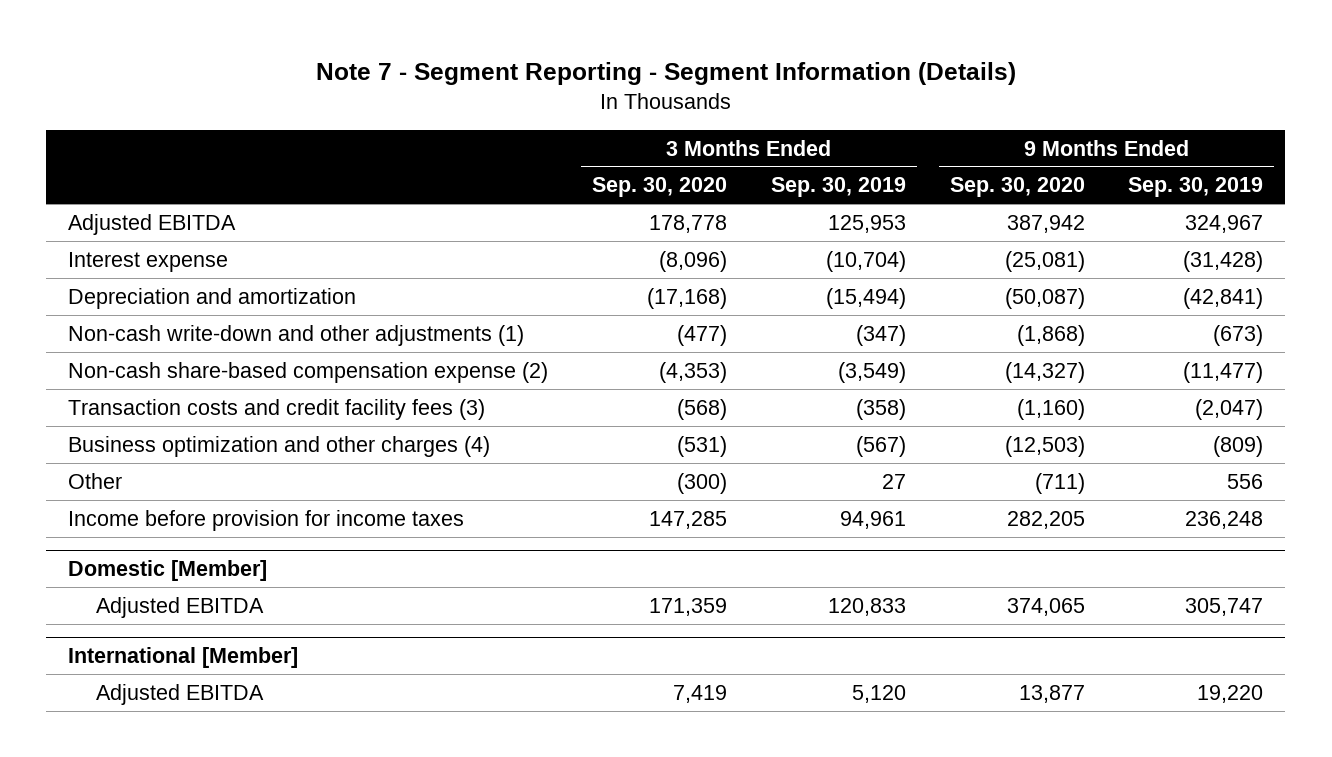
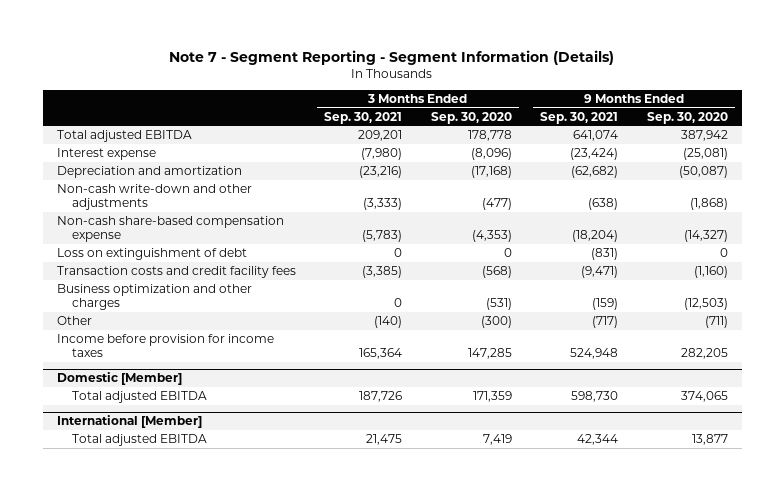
- | 3 Months Ended Sep. 30, 2020 | 3 Months Ended Sep. 30, 2019 | 9 Months Ended Sep. 30, 2020 | 9 Months Ended Sep. 30, 2019
+ | 3 Months Ended Sep. 30, 2021 | 3 Months Ended Sep. 30, 2020 | 9 Months Ended Sep. 30, 2021 | 9 Months Ended Sep. 30, 2020
- Adjusted EBITDA | 178,778 | 125,953 | 387,942 | 324,967
+ Total adjusted EBITDA | 209,201 | 178,778 | 641,074 | 387,942
- Non-cash write-down and other adjustments (1) | (477) | (347) | (1,868) | (673)
- Non-cash share-based compensation expense (2) | (4,353) | (3,549) | (14,327) | (11,477)
- Transaction costs and credit facility fees (3) | (568) | (358) | (1,160) | (2,047)
- Business optimization and other charges (4) | (531) | (567) | (12,503) | (809)
+ Non-cash write-down and other adjustments | (3,333) | (477) | (638) | (1,868)
+ Non-cash share-based compensation expense | (5,783) | (4,353) | (18,204) | (14,327)
+ Loss on extinguishment of debt | 0 | 0 | (831) | 0
+ Transaction costs and credit facility fees | (3,385) | (568) | (9,471) | (1,160)
+ Business optimization and other charges | 0 | (531) | (159) | (12,503)
@ Domestic [Member]
- Adjusted EBITDA | 171,359 | 120,833 | 374,065 | 305,747
+ Total adjusted EBITDA | 187,726 | 171,359 | 598,730 | 374,065
@ International [Member]
- Adjusted EBITDA | 7,419 | 5,120 | 13,877 | 19,220
+ Total adjusted EBITDA | 21,475 | 7,419 | 42,344 | 13,877

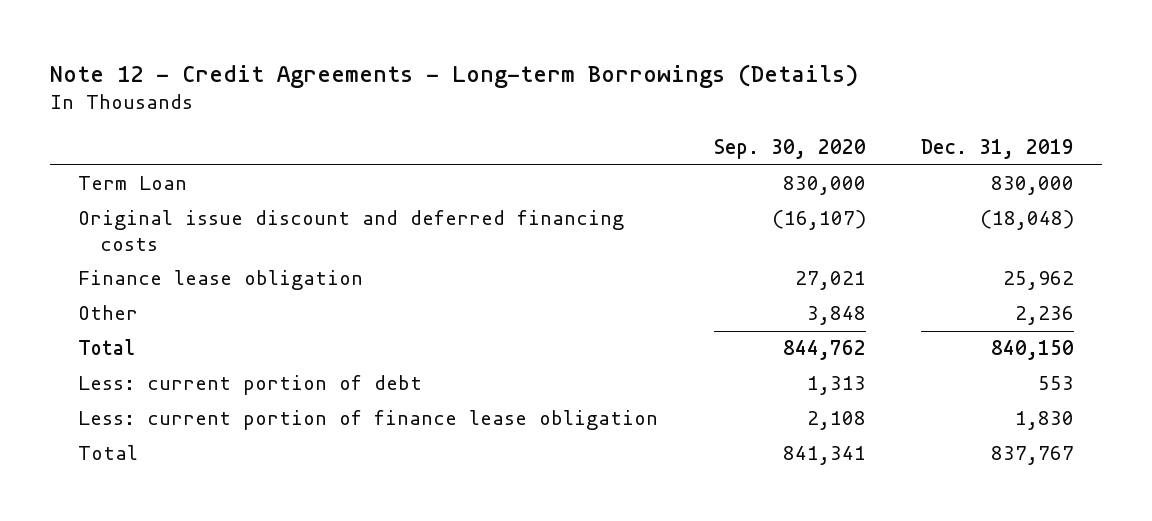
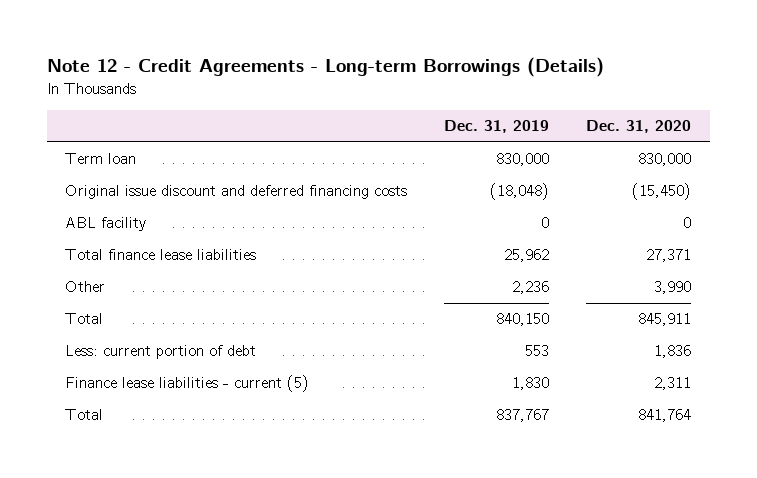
- | Sep. 30, 2020 | Dec. 31, 2019
+ | Dec. 31, 2019 | Dec. 31, 2020
- Term Loan | 830,000 | 830,000
+ Term loan | 830,000 | 830,000
- Finance lease obligation | 27,021 | 25,962
+ ABL facility | 0 | 0
+ Total finance lease liabilities | 25,962 | 27,371
- Less: current portion of finance lease obligation | 2,108 | 1,830
+ Finance lease liabilities - current (5) | 1,830 | 2,311

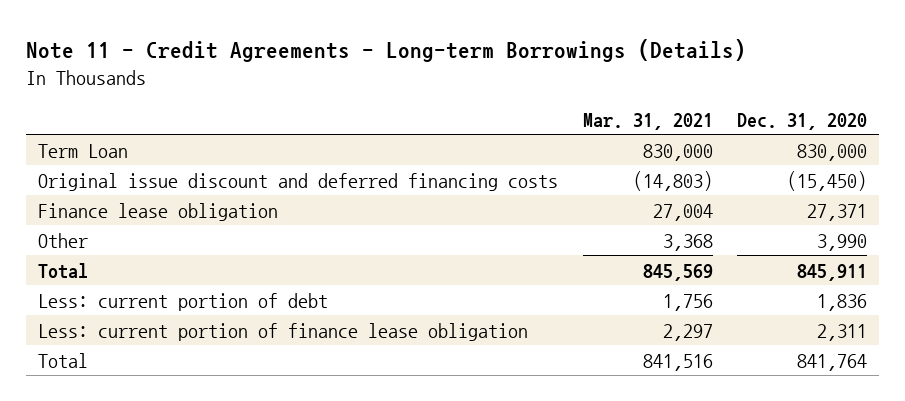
- Note 12 - Credit Agreements - Long-term Borrowings (Details)
+ Note 11 - Credit Agreements - Long-term Borrowings (Details)
- | Dec. 31, 2019 | Dec. 31, 2020
+ | Mar. 31, 2021 | Dec. 31, 2020
- Term loan | 830,000 | 830,000
+ Term Loan | 830,000 | 830,000
- ABL facility | 0 | 0
- Total finance lease liabilities | 25,962 | 27,371
+ Finance lease obligation | 27,004 | 27,371
- Finance lease liabilities - current (5) | 1,830 | 2,311
+ Less: current portion of finance lease obligation | 2,297 | 2,311

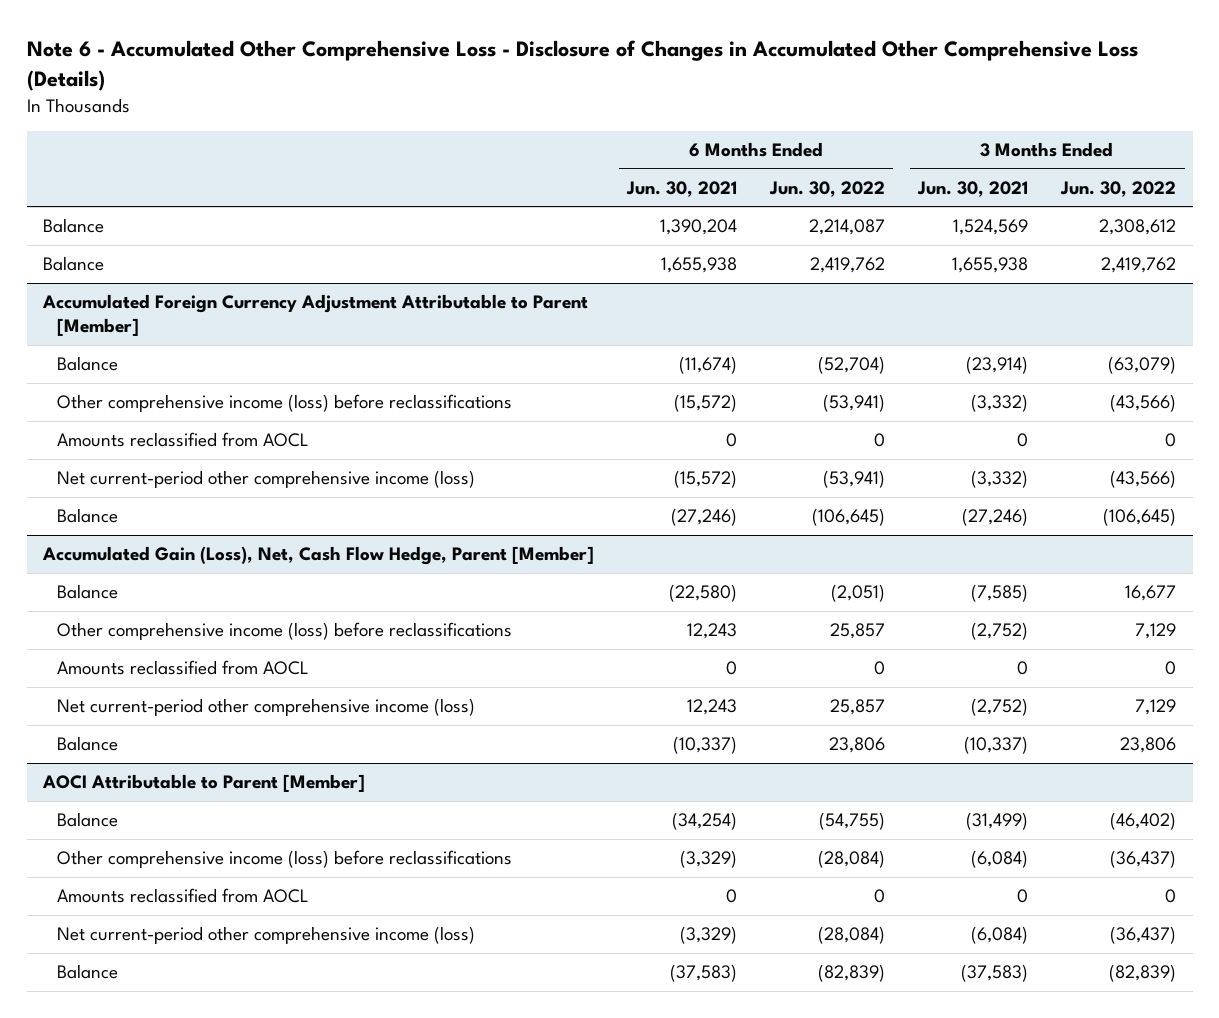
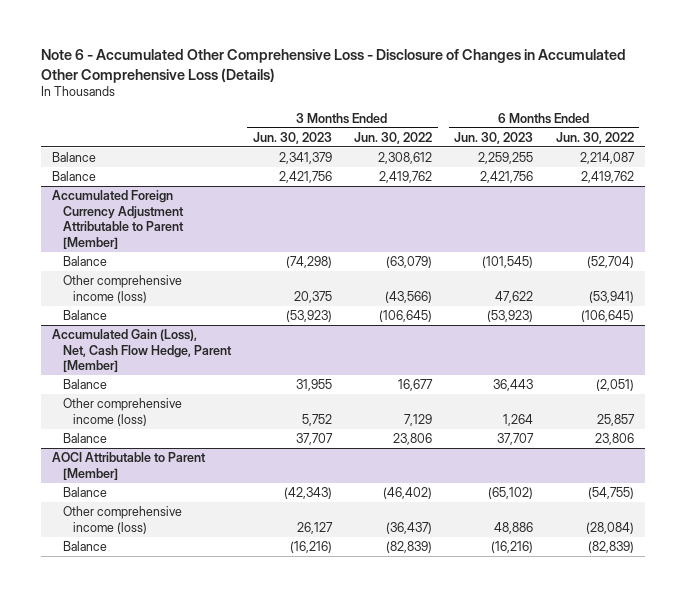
- | 6 Months Ended Jun. 30, 2021 | 6 Months Ended Jun. 30, 2022 | 3 Months Ended Jun. 30, 2021 | 3 Months Ended Jun. 30, 2022
+ | 3 Months Ended Jun. 30, 2023 | 3 Months Ended Jun. 30, 2022 | 6 Months Ended Jun. 30, 2023 | 6 Months Ended Jun. 30, 2022
@ Accumulated Foreign Currency Adjustment Attributable to Parent [Member]
- Other comprehensive income (loss) before reclassifications | (15,572) | (53,941) | (3,332) | (43,566)
- Amounts reclassified from AOCL | 0 | 0 | 0 | 0
- Net current-period other comprehensive income (loss) | (15,572) | (53,941) | (3,332) | (43,566)
+ Other comprehensive income (loss) | 20,375 | (43,566) | 47,622 | (53,941)
@ Accumulated Gain (Loss), Net, Cash Flow Hedge, Parent [Member]
- Other comprehensive income (loss) before reclassifications | 12,243 | 25,857 | (2,752) | 7,129
- Amounts reclassified from AOCL | 0 | 0 | 0 | 0
- Net current-period other comprehensive income (loss) | 12,243 | 25,857 | (2,752) | 7,129
+ Other comprehensive income (loss) | 5,752 | 7,129 | 1,264 | 25,857
@ AOCI Attributable to Parent [Member]
- Other comprehensive income (loss) before reclassifications | (3,329) | (28,084) | (6,084) | (36,437)
- Amounts reclassified from AOCL | 0 | 0 | 0 | 0
- Net current-period other comprehensive income (loss) | (3,329) | (28,084) | (6,084) | (36,437)
+ Other comprehensive income (loss) | 26,127 | (36,437) | 48,886 | (28,084)

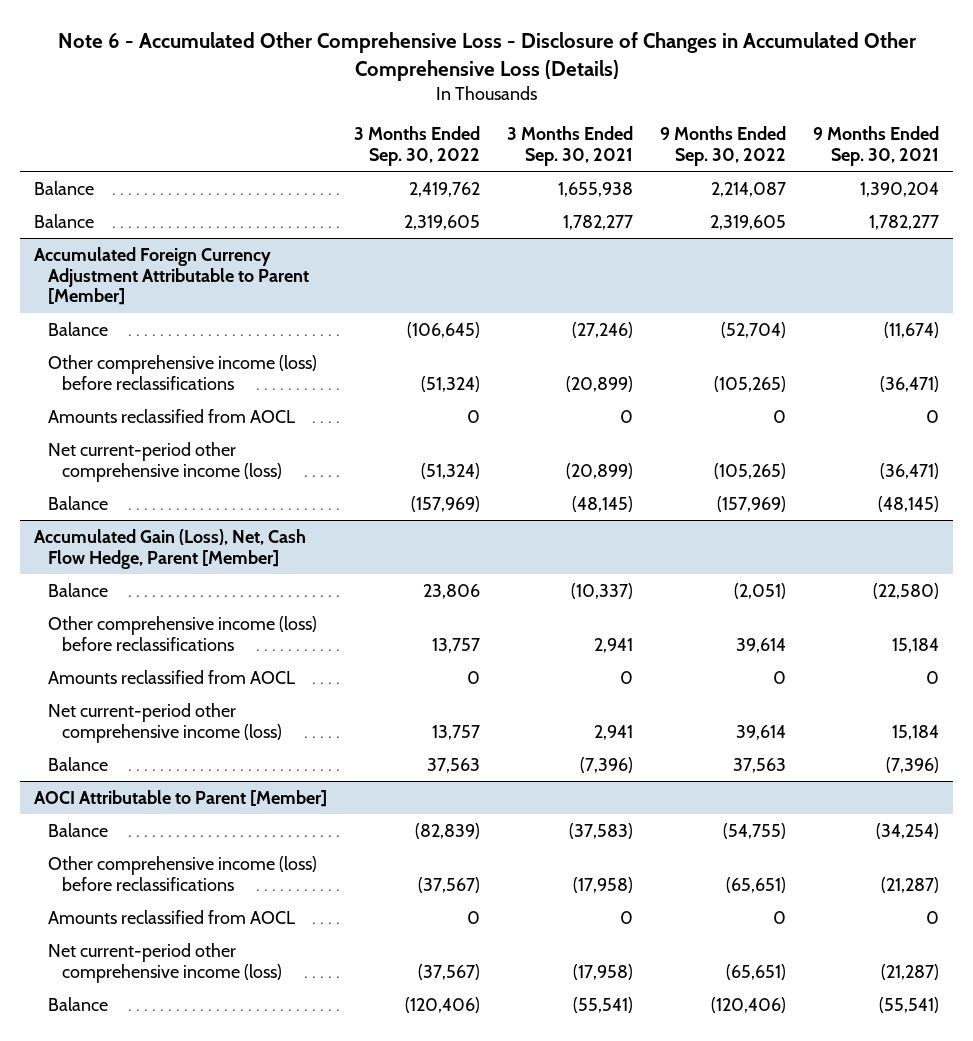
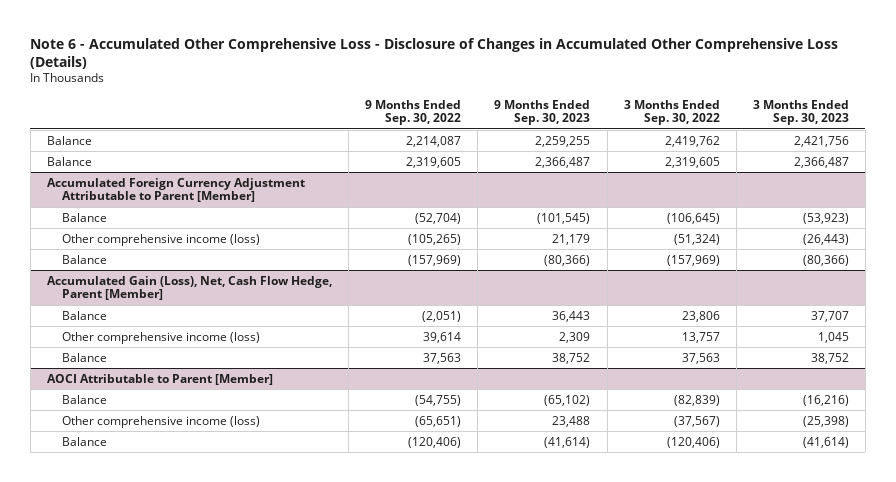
- | 3 Months Ended Sep. 30, 2022 | 3 Months Ended Sep. 30, 2021 | 9 Months Ended Sep. 30, 2022 | 9 Months Ended Sep. 30, 2021
+ | 9 Months Ended Sep. 30, 2022 | 9 Months Ended Sep. 30, 2023 | 3 Months Ended Sep. 30, 2022 | 3 Months Ended Sep. 30, 2023
@ Accumulated Foreign Currency Adjustment Attributable to Parent [Member]
- Other comprehensive income (loss) before reclassifications | (51,324) | (20,899) | (105,265) | (36,471)
- Amounts reclassified from AOCL | 0 | 0 | 0 | 0
- Net current-period other comprehensive income (loss) | (51,324) | (20,899) | (105,265) | (36,471)
+ Other comprehensive income (loss) | (105,265) | 21,179 | (51,324) | (26,443)
@ Accumulated Gain (Loss), Net, Cash Flow Hedge, Parent [Member]
- Other comprehensive income (loss) before reclassifications | 13,757 | 2,941 | 39,614 | 15,184
- Amounts reclassified from AOCL | 0 | 0 | 0 | 0
- Net current-period other comprehensive income (loss) | 13,757 | 2,941 | 39,614 | 15,184
+ Other comprehensive income (loss) | 39,614 | 2,309 | 13,757 | 1,045
@ AOCI Attributable to Parent [Member]
- Other comprehensive income (loss) before reclassifications | (37,567) | (17,958) | (65,651) | (21,287)
- Amounts reclassified from AOCL | 0 | 0 | 0 | 0
- Net current-period other comprehensive income (loss) | (37,567) | (17,958) | (65,651) | (21,287)
+ Other comprehensive income (loss) | (65,651) | 23,488 | (37,567) | (25,398)

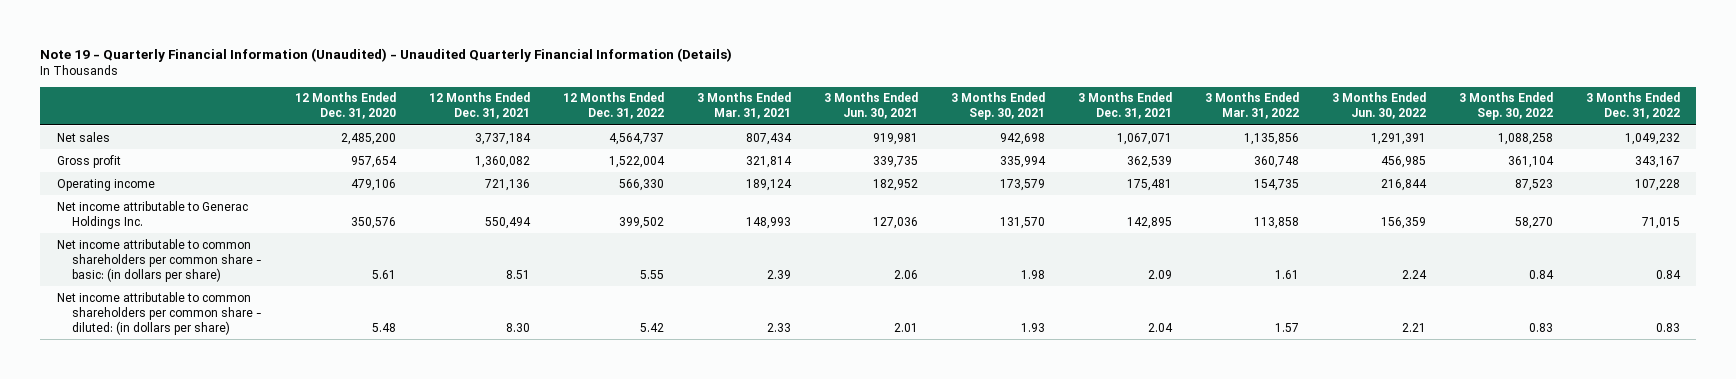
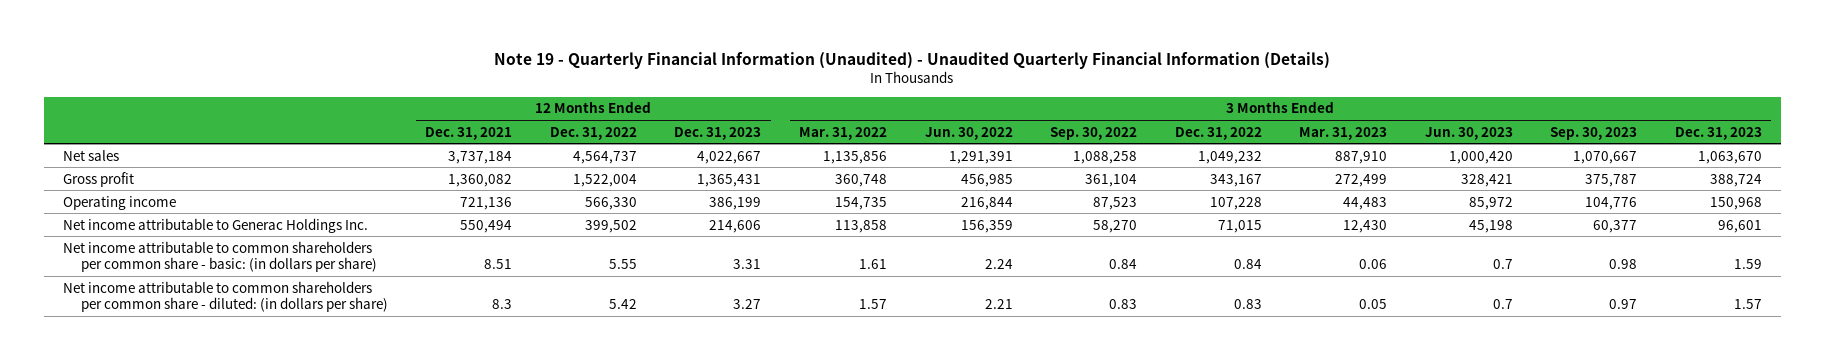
- | 12 Months Ended Dec. 31, 2020 | 12 Months Ended Dec. 31, 2021 | 12 Months Ended Dec. 31, 2022 | 3 Months Ended Mar. 31, 2021 | 3 Months Ended Jun. 30, 2021 | 3 Months Ended Sep. 30, 2021 | 3 Months Ended Dec. 31, 2021 | 3 Months Ended Mar. 31, 2022 | 3 Months Ended Jun. 30, 2022 | 3 Months Ended Sep. 30, 2022 | 3 Months Ended Dec. 31, 2022
+ | 12 Months Ended Dec. 31, 2021 | 12 Months Ended Dec. 31, 2022 | 12 Months Ended Dec. 31, 2023 | 3 Months Ended Mar. 31, 2022 | 3 Months Ended Jun. 30, 2022 | 3 Months Ended Sep. 30, 2022 | 3 Months Ended Dec. 31, 2022 | 3 Months Ended Mar. 31, 2023 | 3 Months Ended Jun. 30, 2023 | 3 Months Ended Sep. 30, 2023 | 3 Months Ended Dec. 31, 2023
- Net income attributable to common shareholders per common share - diluted: (in dollars per share) | 5.48 | 8.30 | 5.42 | 2.33 | 2.01 | 1.93 | 2.04 | 1.57 | 2.21 | 0.83 | 0.83
+ Net income attributable to common shareholders per common share - diluted: (in dollars per share) | 8.3 | 5.42 | 3.27 | 1.57 | 2.21 | 0.83 | 0.83 | 0.05 | 0.7 | 0.97 | 1.57

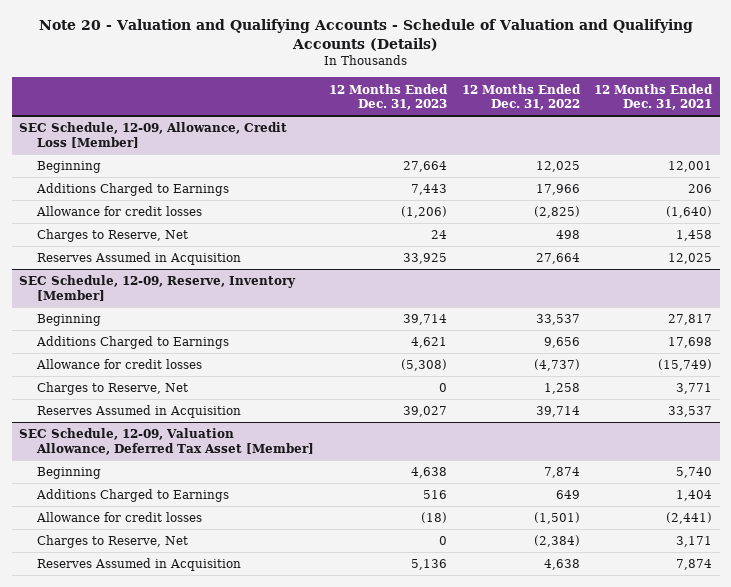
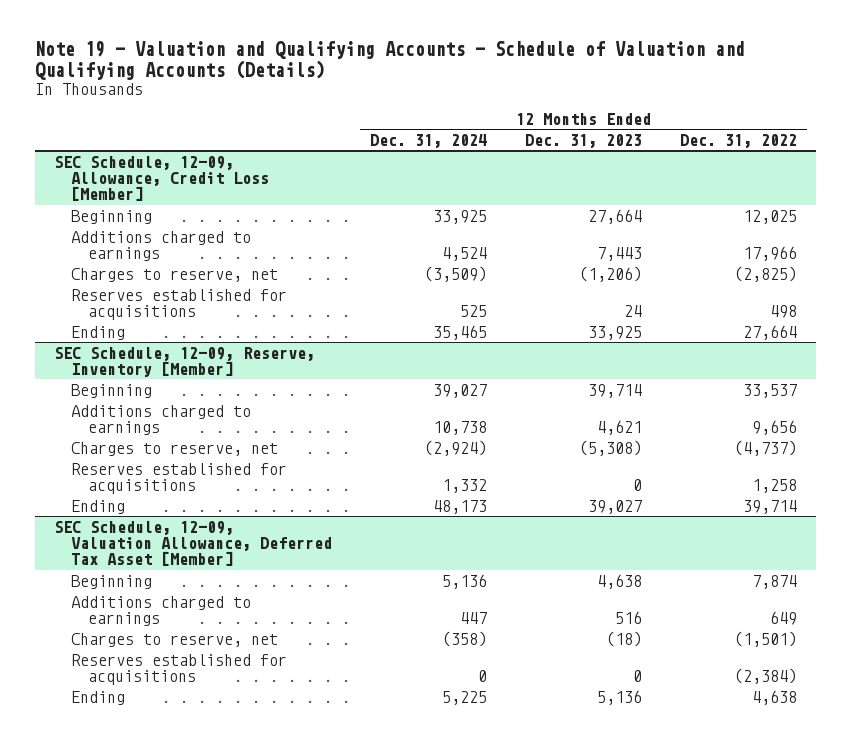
- Note 20 - Valuation and Qualifying Accounts - Schedule of Valuation and Qualifying Accounts (Details)
+ Note 19 - Valuation and Qualifying Accounts - Schedule of Valuation and Qualifying Accounts (Details)
- | 12 Months Ended Dec. 31, 2023 | 12 Months Ended Dec. 31, 2022 | 12 Months Ended Dec. 31, 2021
+ | 12 Months Ended Dec. 31, 2024 | 12 Months Ended Dec. 31, 2023 | 12 Months Ended Dec. 31, 2022
@ SEC Schedule, 12-09, Allowance, Credit Loss [Member]
- Additions Charged to Earnings | 7,443 | 17,966 | 206
- Allowance for credit losses | (1,206) | (2,825) | (1,640)
- Charges to Reserve, Net | 24 | 498 | 1,458
- Reserves Assumed in Acquisition | 33,925 | 27,664 | 12,025
+ Additions charged to earnings | 4,524 | 7,443 | 17,966
+ Charges to reserve, net | (3,509) | (1,206) | (2,825)
+ Reserves established for acquisitions | 525 | 24 | 498
+ Ending | 35,465 | 33,925 | 27,664
@ SEC Schedule, 12-09, Reserve, Inventory [Member]
- Additions Charged to Earnings | 4,621 | 9,656 | 17,698
- Allowance for credit losses | (5,308) | (4,737) | (15,749)
- Charges to Reserve, Net | 0 | 1,258 | 3,771
- Reserves Assumed in Acquisition | 39,027 | 39,714 | 33,537
+ Additions charged to earnings | 10,738 | 4,621 | 9,656
+ Charges to reserve, net | (2,924) | (5,308) | (4,737)
+ Reserves established for acquisitions | 1,332 | 0 | 1,258
+ Ending | 48,173 | 39,027 | 39,714
@ SEC Schedule, 12-09, Valuation Allowance, Deferred Tax Asset [Member]
- Additions Charged to Earnings | 516 | 649 | 1,404
- Allowance for credit losses | (18) | (1,501) | (2,441)
- Charges to Reserve, Net | 0 | (2,384) | 3,171
- Reserves Assumed in Acquisition | 5,136 | 4,638 | 7,874
+ Additions charged to earnings | 447 | 516 | 649
+ Charges to reserve, net | (358) | (18) | (1,501)
+ Reserves established for acquisitions | 0 | 0 | (2,384)
+ Ending | 5,225 | 5,136 | 4,638

